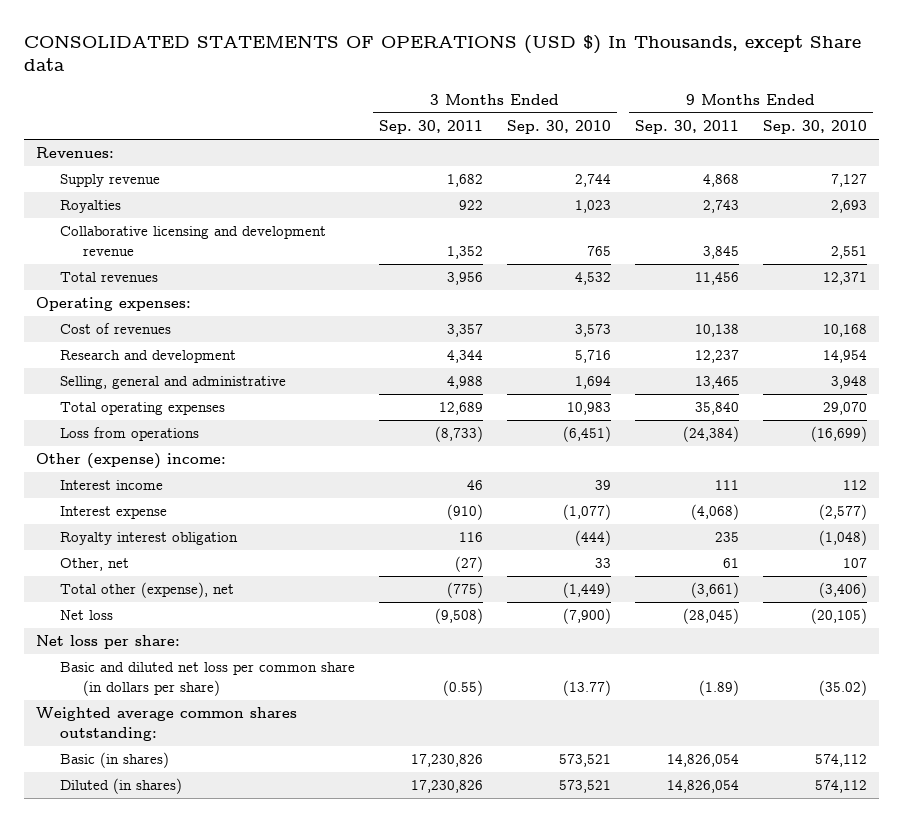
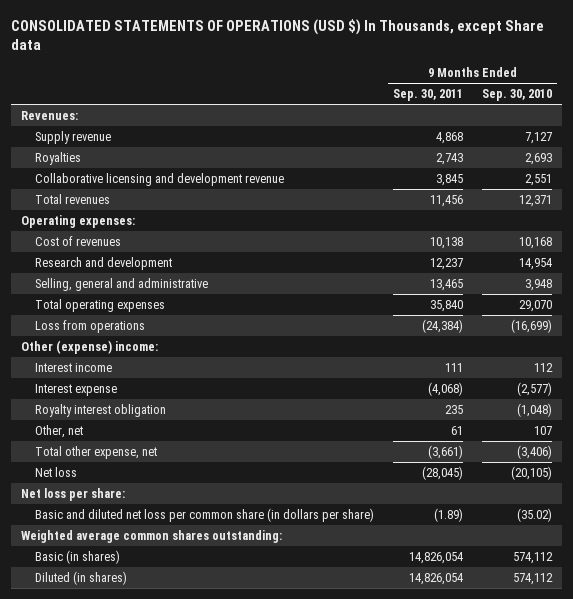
- | 3 Months Ended Sep. 30, 2011 | 3 Months Ended Sep. 30, 2010 | 9 Months Ended Sep. 30, 2011 | 9 Months Ended Sep. 30, 2010
+ | 9 Months Ended Sep. 30, 2011 | 9 Months Ended Sep. 30, 2010
- Total other (expense), net | (775) | (1,449) | (3,661) | (3,406)
+ Total other expense, net | (3,661) | (3,406)

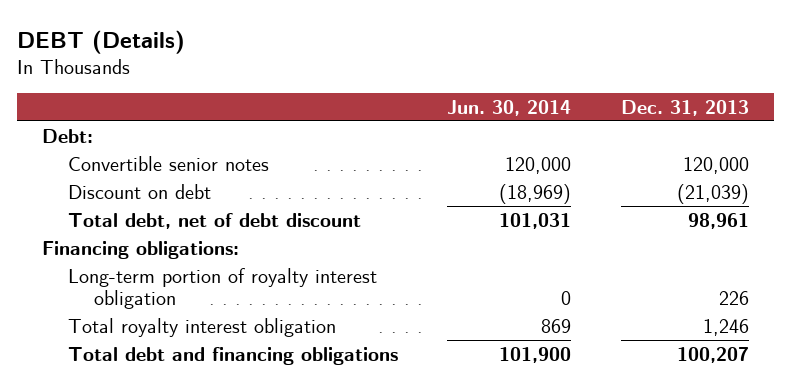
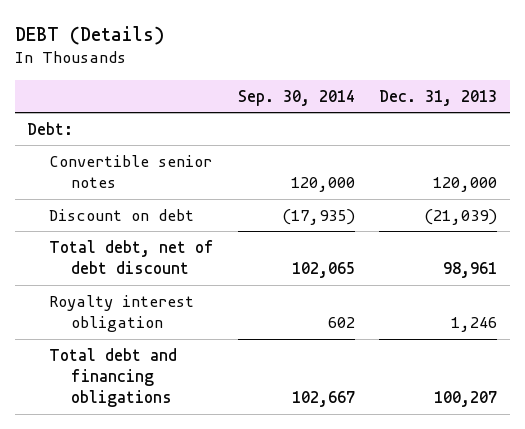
- | Jun. 30, 2014 | Dec. 31, 2013
+ | Sep. 30, 2014 | Dec. 31, 2013
- Financing obligations:
- Long-term portion of royalty interest obligation | 0 | 226
- Total royalty interest obligation | 869 | 1,246
+ Royalty interest obligation | 602 | 1,246

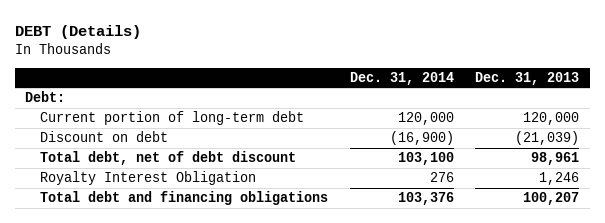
- | Sep. 30, 2014 | Dec. 31, 2013
+ | Dec. 31, 2014 | Dec. 31, 2013
- Convertible senior notes | 120,000 | 120,000
+ Current portion of long-term debt | 120,000 | 120,000
- Royalty interest obligation | 602 | 1,246
+ Royalty Interest Obligation | 276 | 1,246

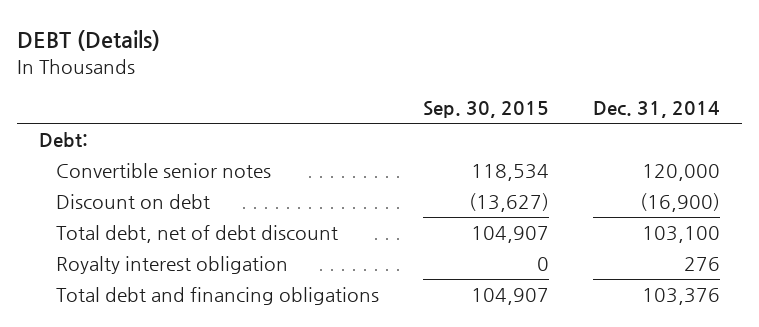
- | Dec. 31, 2014 | Dec. 31, 2013
+ | Sep. 30, 2015 | Dec. 31, 2014
- Current portion of long-term debt | 120,000 | 120,000
+ Convertible senior notes | 118,534 | 120,000
- Royalty Interest Obligation | 276 | 1,246
+ Royalty interest obligation | 0 | 276

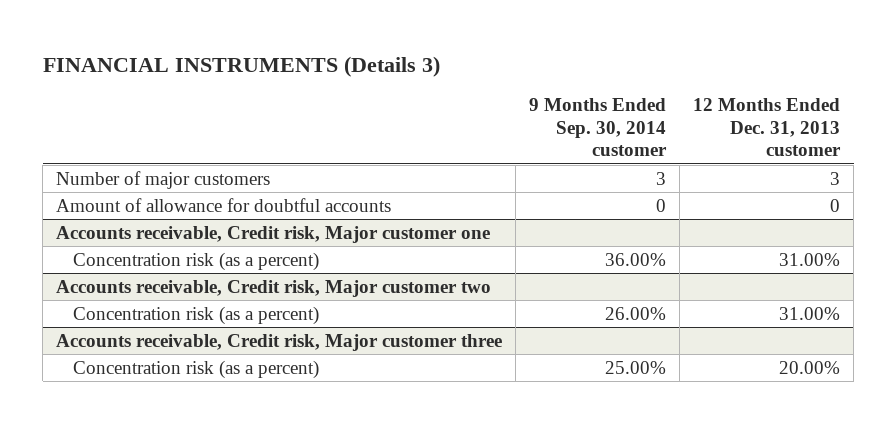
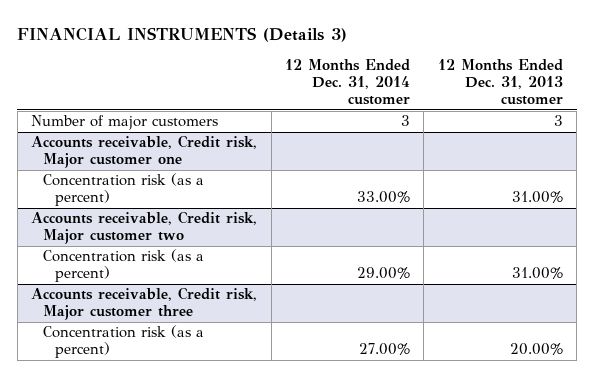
- | 9 Months Ended Sep. 30, 2014 customer | 12 Months Ended Dec. 31, 2013 customer
+ | 12 Months Ended Dec. 31, 2014 customer | 12 Months Ended Dec. 31, 2013 customer
- Amount of allowance for doubtful accounts | 0 | 0

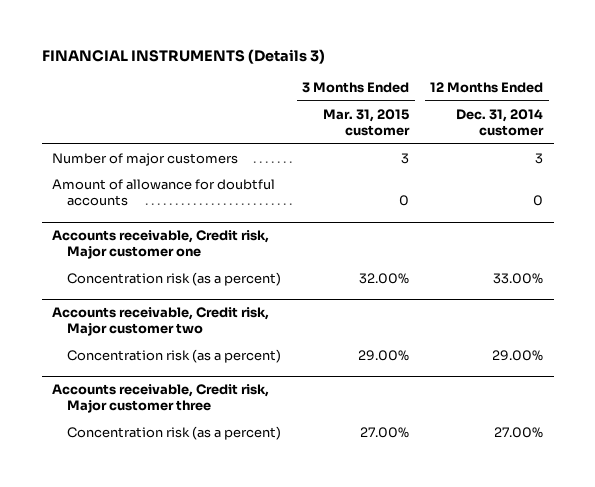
- | 12 Months Ended Dec. 31, 2014 customer | 12 Months Ended Dec. 31, 2013 customer
+ | 3 Months Ended Mar. 31, 2015 customer | 12 Months Ended Dec. 31, 2014 customer
+ Amount of allowance for doubtful accounts | 0 | 0

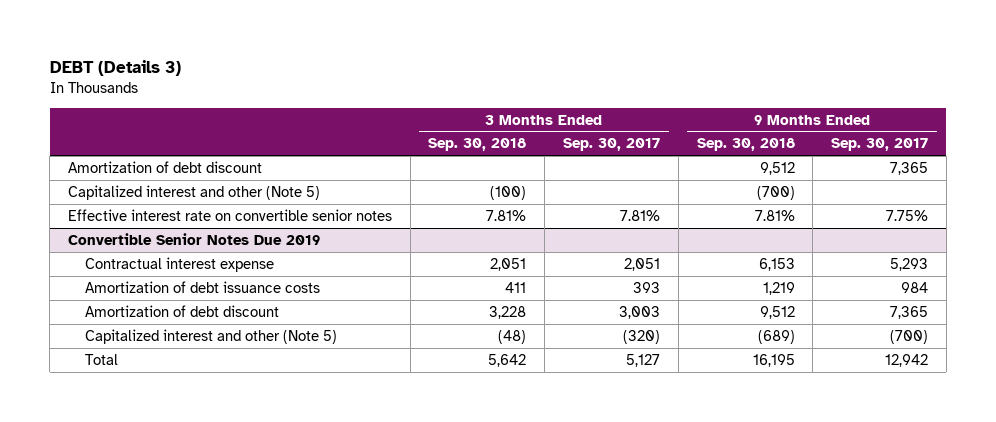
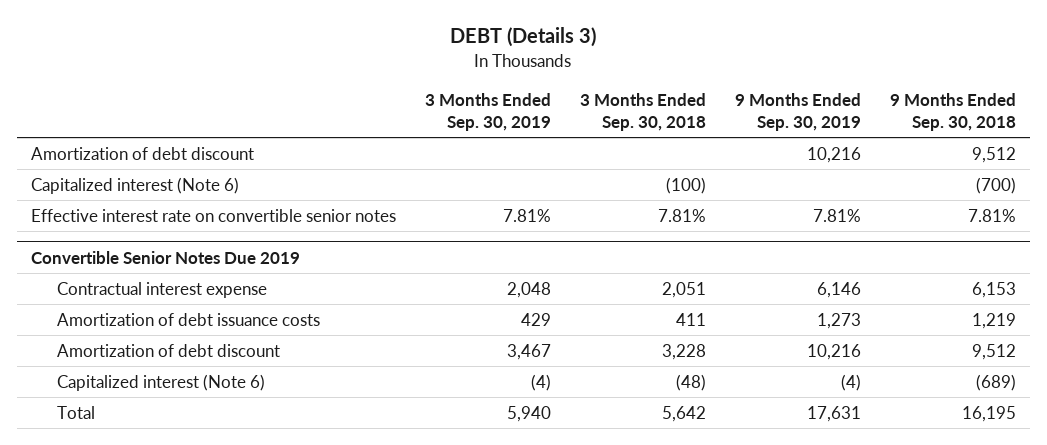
- | 3 Months Ended Sep. 30, 2018 | 3 Months Ended Sep. 30, 2017 | 9 Months Ended Sep. 30, 2018 | 9 Months Ended Sep. 30, 2017
+ | 3 Months Ended Sep. 30, 2019 | 3 Months Ended Sep. 30, 2018 | 9 Months Ended Sep. 30, 2019 | 9 Months Ended Sep. 30, 2018
- Capitalized interest and other (Note 5) | (100) | | (700) |
+ Capitalized interest (Note 6) | | (100) | | (700)
@ Convertible Senior Notes Due 2019
- Capitalized interest and other (Note 5) | (48) | (320) | (689) | (700)
+ Capitalized interest (Note 6) | (4) | (48) | (4) | (689)

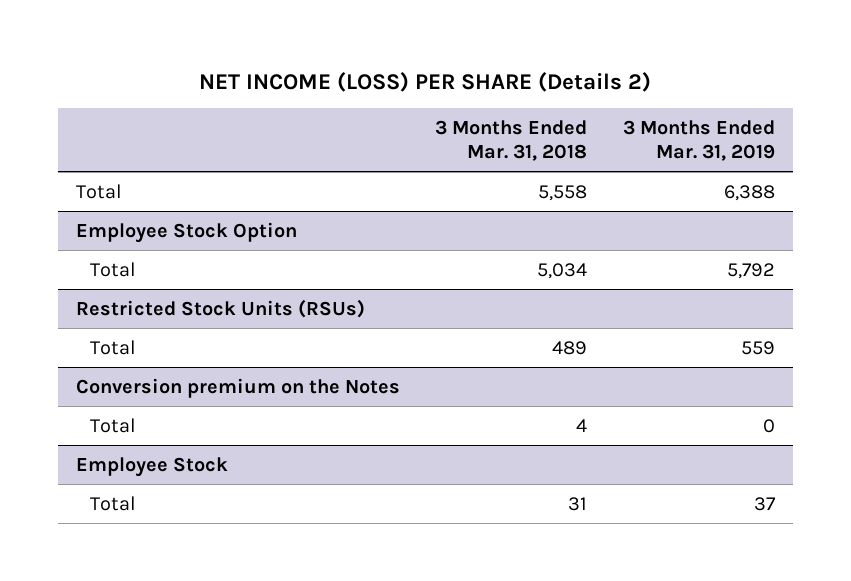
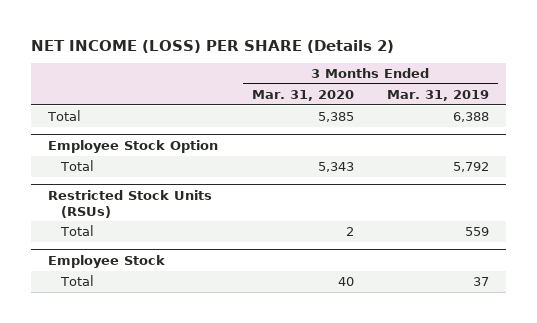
- | 3 Months Ended Mar. 31, 2018 | 3 Months Ended Mar. 31, 2019
+ | 3 Months Ended Mar. 31, 2020 | 3 Months Ended Mar. 31, 2019
- Conversion premium on the Notes
- Total | 4 | 0

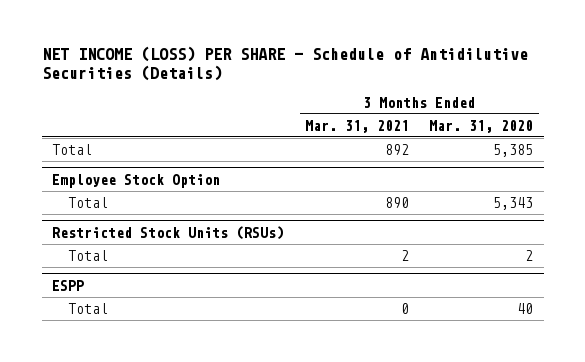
- NET INCOME (LOSS) PER SHARE (Details 2)
+ NET INCOME (LOSS) PER SHARE - Schedule of Antidilutive Securities (Details)
- | 3 Months Ended Mar. 31, 2020 | 3 Months Ended Mar. 31, 2019
+ | 3 Months Ended Mar. 31, 2021 | 3 Months Ended Mar. 31, 2020
- Employee Stock
+ ESPP

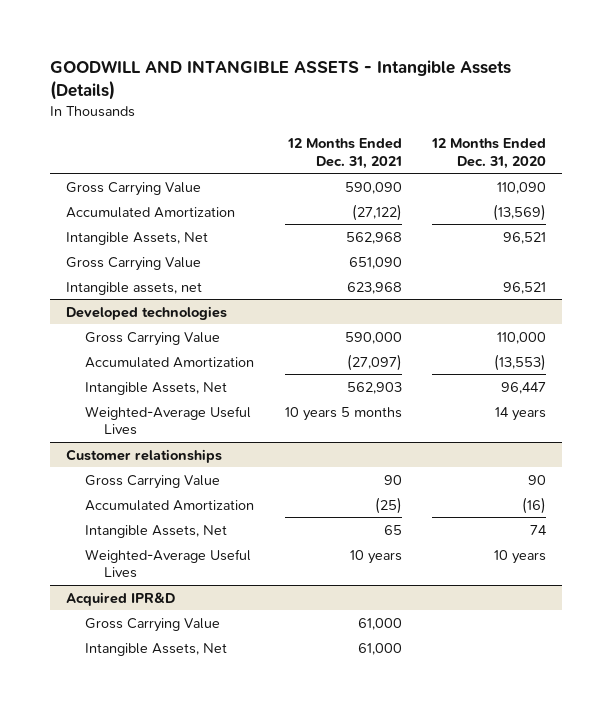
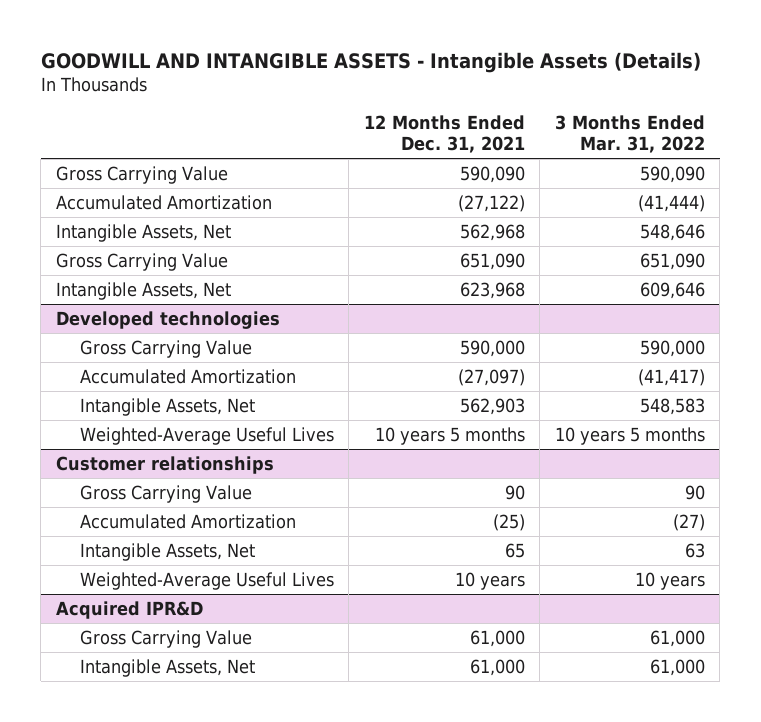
- | 12 Months Ended Dec. 31, 2021 | 12 Months Ended Dec. 31, 2020
+ | 12 Months Ended Dec. 31, 2021 | 3 Months Ended Mar. 31, 2022
- Intangible assets, net | 623,968 | 96,521
+ Intangible Assets, Net | 623,968 | 609,646

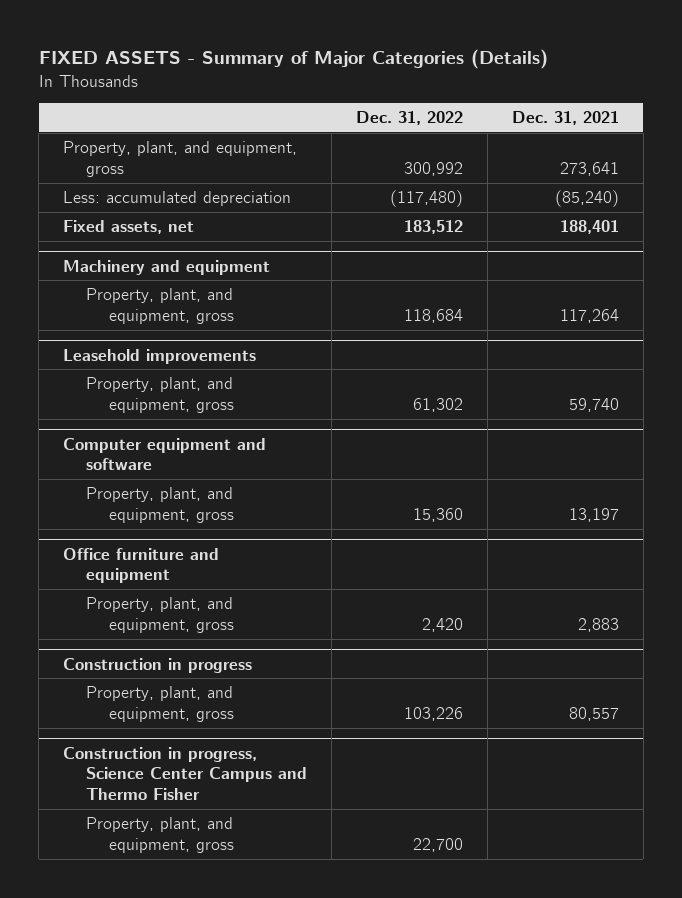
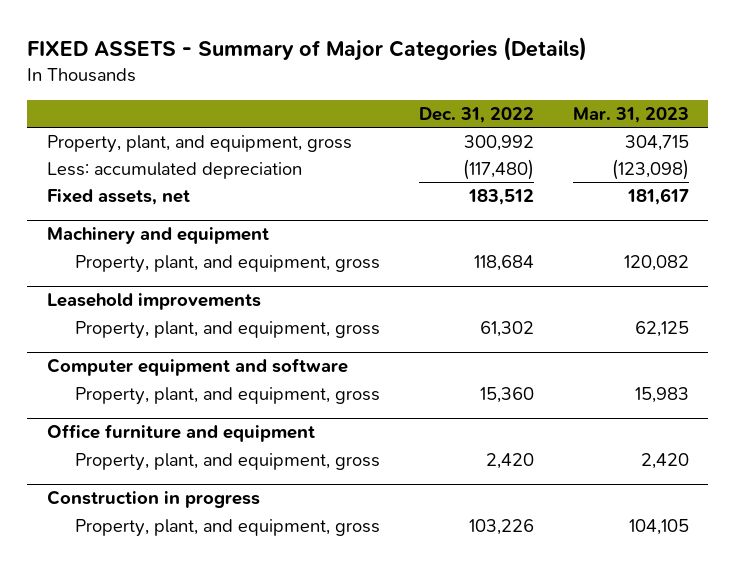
- | Dec. 31, 2022 | Dec. 31, 2021
+ | Dec. 31, 2022 | Mar. 31, 2023
- Construction in progress, Science Center Campus and Thermo Fisher
- Property, plant, and equipment, gross | 22,700 |

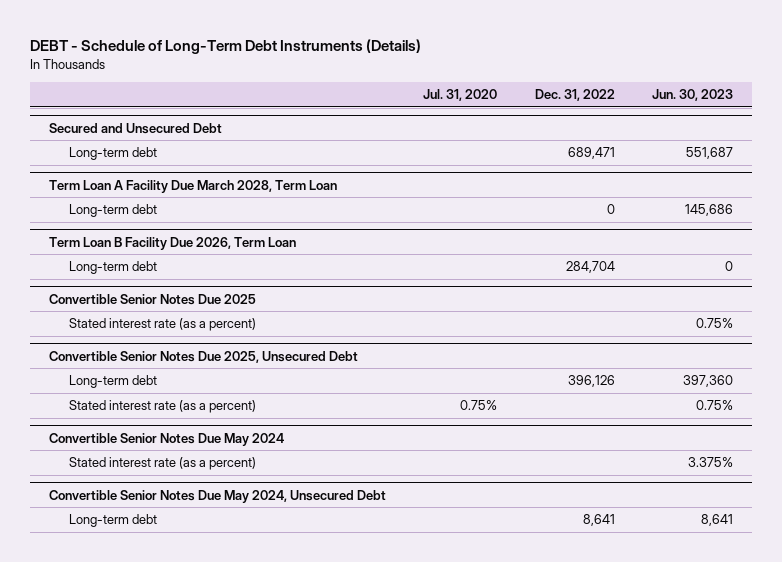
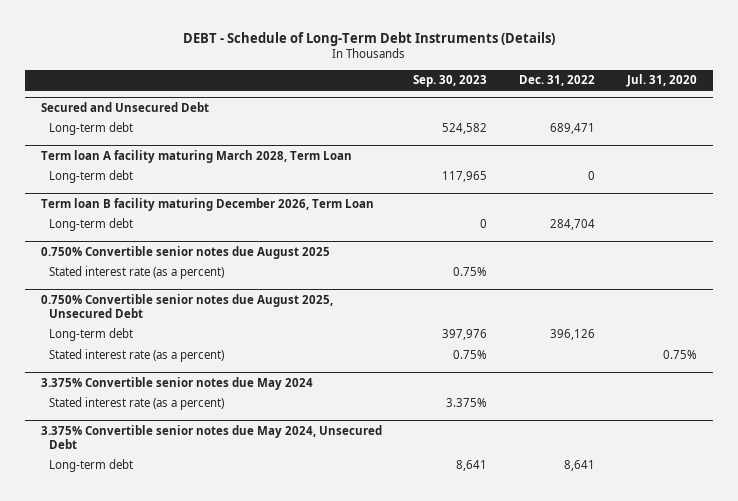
- | Jul. 31, 2020 | Dec. 31, 2022 | Jun. 30, 2023
+ | Sep. 30, 2023 | Dec. 31, 2022 | Jul. 31, 2020
- Term Loan A Facility Due March 2028, Term Loan
+ Term loan A facility maturing March 2028, Term Loan
- Term Loan B Facility Due 2026, Term Loan
+ Term loan B facility maturing December 2026, Term Loan
- Convertible Senior Notes Due 2025
+ 0.750% Convertible senior notes due August 2025
- Convertible Senior Notes Due 2025, Unsecured Debt
+ 0.750% Convertible senior notes due August 2025, Unsecured Debt
- Convertible Senior Notes Due May 2024
+ 3.375% Convertible senior notes due May 2024
- Convertible Senior Notes Due May 2024, Unsecured Debt
+ 3.375% Convertible senior notes due May 2024, Unsecured Debt

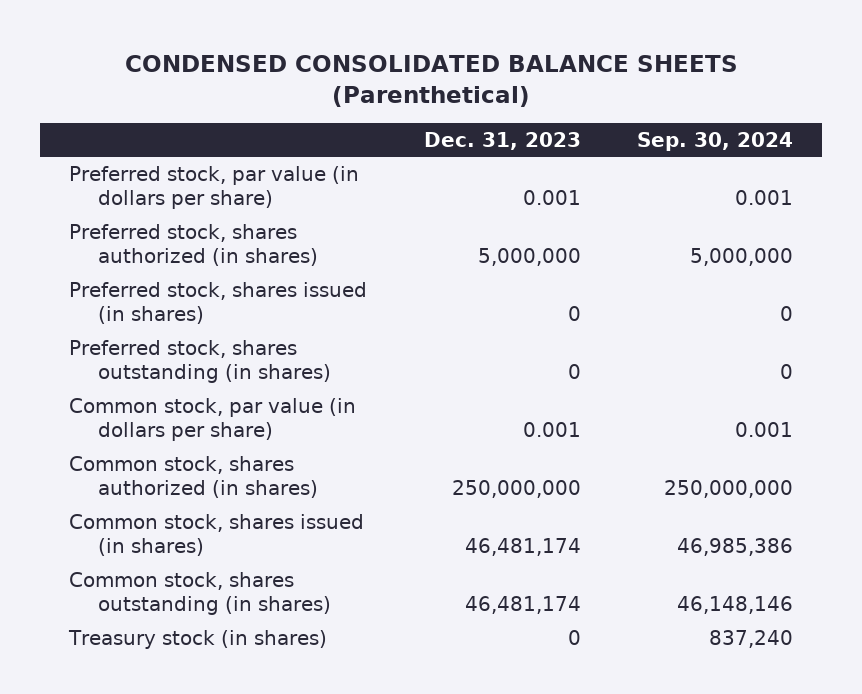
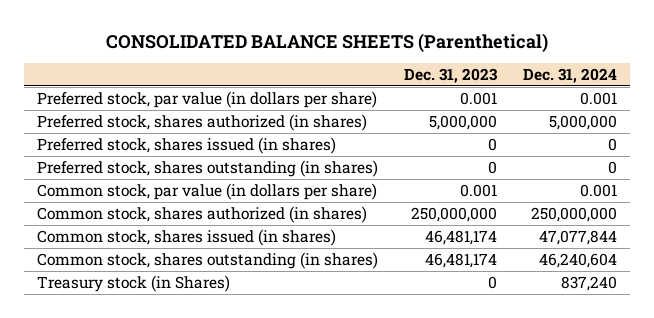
- CONDENSED CONSOLIDATED BALANCE SHEETS (Parenthetical)
+ CONSOLIDATED BALANCE SHEETS (Parenthetical)
- | Dec. 31, 2023 | Sep. 30, 2024
+ | Dec. 31, 2023 | Dec. 31, 2024
- Treasury stock (in shares) | 0 | 837,240
+ Treasury stock (in Shares) | 0 | 837,240

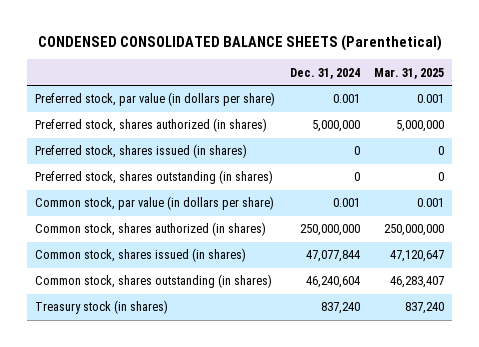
- CONSOLIDATED BALANCE SHEETS (Parenthetical)
+ CONDENSED CONSOLIDATED BALANCE SHEETS (Parenthetical)
- | Dec. 31, 2023 | Dec. 31, 2024
+ | Dec. 31, 2024 | Mar. 31, 2025
- Treasury stock (in Shares) | 0 | 837,240
+ Treasury stock (in shares) | 837,240 | 837,240

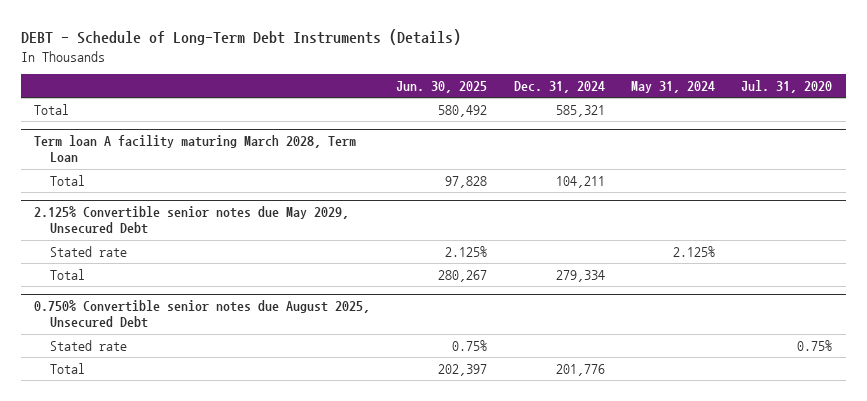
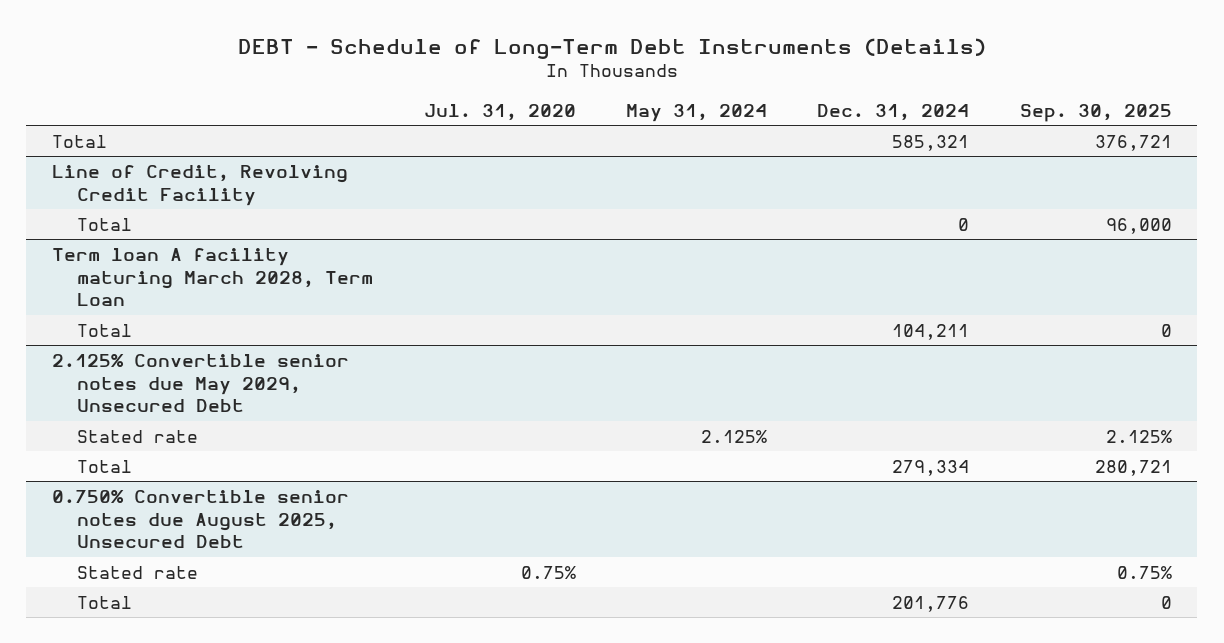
- | Jun. 30, 2025 | Dec. 31, 2024 | May 31, 2024 | Jul. 31, 2020
+ | Jul. 31, 2020 | May 31, 2024 | Dec. 31, 2024 | Sep. 30, 2025
+ Line of Credit, Revolving Credit Facility
+ Total | | | 0 | 96,000

